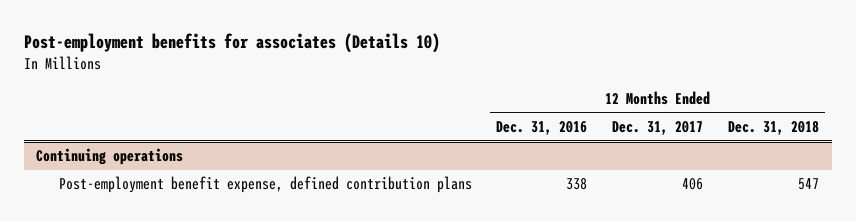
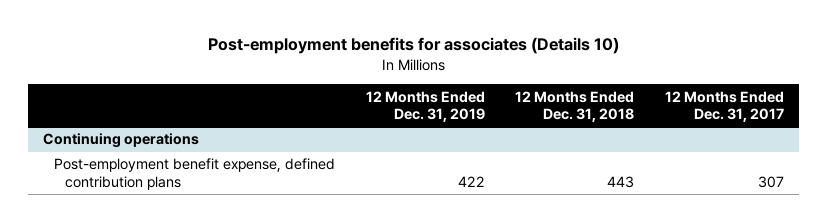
- | 12 Months Ended Dec. 31, 2016 | 12 Months Ended Dec. 31, 2017 | 12 Months Ended Dec. 31, 2018
+ | 12 Months Ended Dec. 31, 2019 | 12 Months Ended Dec. 31, 2018 | 12 Months Ended Dec. 31, 2017
@ Continuing operations
- Post-employment benefit expense, defined contribution plans | 338 | 406 | 547
+ Post-employment benefit expense, defined contribution plans | 422 | 443 | 307

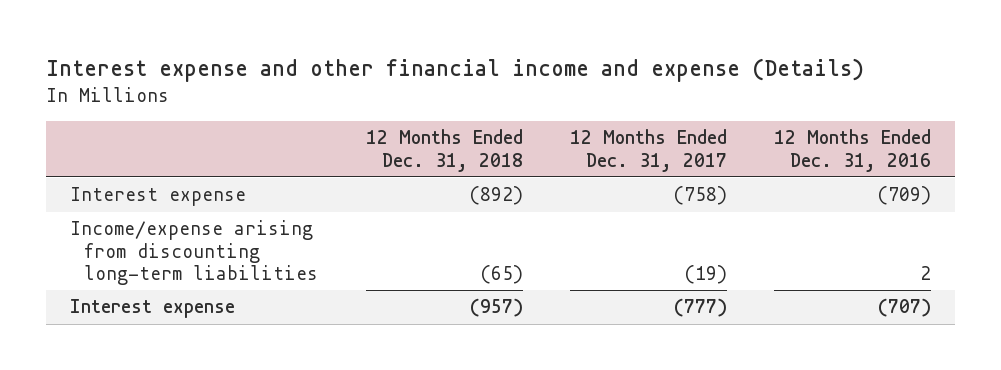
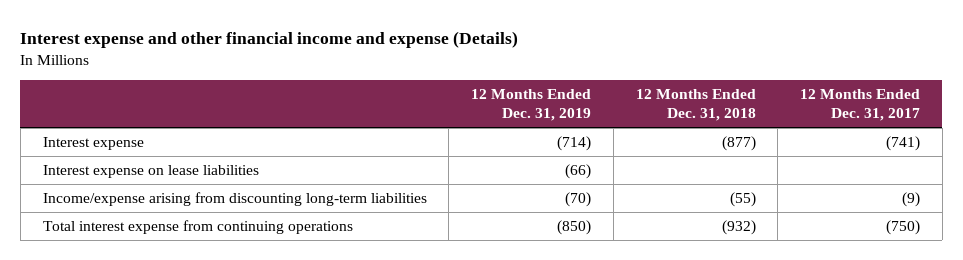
- | 12 Months Ended Dec. 31, 2018 | 12 Months Ended Dec. 31, 2017 | 12 Months Ended Dec. 31, 2016
+ | 12 Months Ended Dec. 31, 2019 | 12 Months Ended Dec. 31, 2018 | 12 Months Ended Dec. 31, 2017
- Interest expense | (892) | (758) | (709)
- Income/expense arising from discounting long-term liabilities | (65) | (19) | 2
- Interest expense | (957) | (777) | (707)
+ Interest expense | (714) | (877) | (741)
+ Interest expense on lease liabilities | (66) | |
+ Income/expense arising from discounting long-term liabilities | (70) | (55) | (9)
+ Total interest expense from continuing operations | (850) | (932) | (750)

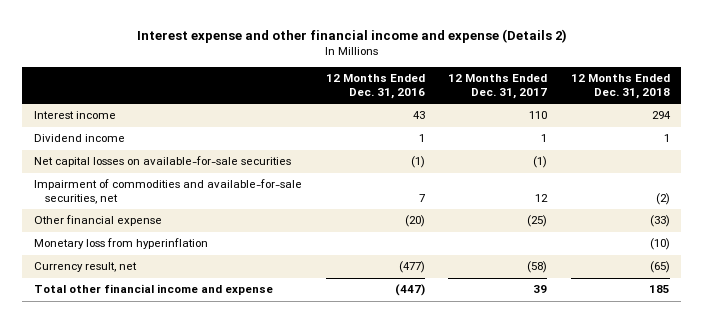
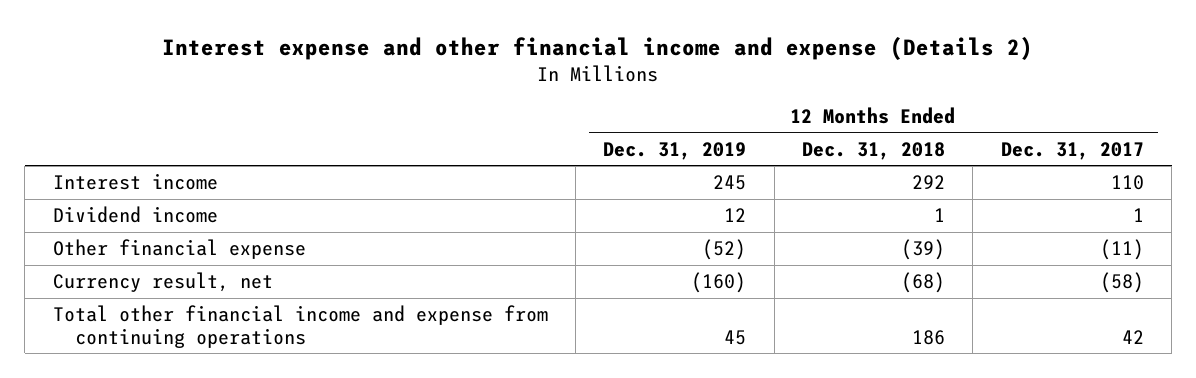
- | 12 Months Ended Dec. 31, 2016 | 12 Months Ended Dec. 31, 2017 | 12 Months Ended Dec. 31, 2018
+ | 12 Months Ended Dec. 31, 2019 | 12 Months Ended Dec. 31, 2018 | 12 Months Ended Dec. 31, 2017
- Interest income | 43 | 110 | 294
+ Interest income | 245 | 292 | 110
- Net capital losses on available-for-sale securities | (1) | (1) |
- Impairment of commodities and available-for-sale securities, net | 7 | 12 | (2)
- Other financial expense | (20) | (25) | (33)
- Monetary loss from hyperinflation | | | (10)
- Currency result, net | (477) | (58) | (65)
- Total other financial income and expense | (447) | 39 | 185
+ Other financial expense | (52) | (39) | (11)
+ Currency result, net | (160) | (68) | (58)
+ Total other financial income and expense from continuing operations | 45 | 186 | 42

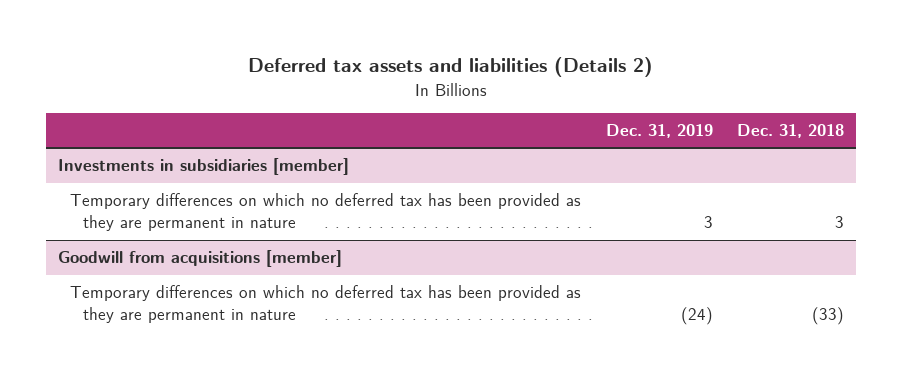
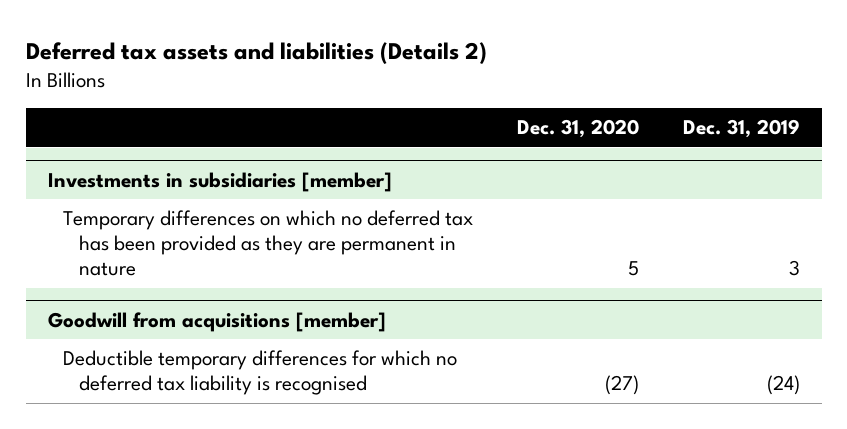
- | Dec. 31, 2019 | Dec. 31, 2018
+ | Dec. 31, 2020 | Dec. 31, 2019
@ Goodwill from acquisitions [member]
- Temporary differences on which no deferred tax has been provided as they are permanent in nature | (24) | (33)
+ Deductible temporary differences for which no deferred tax liability is recognised | (27) | (24)

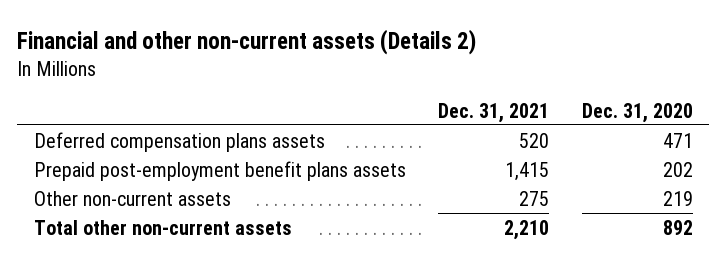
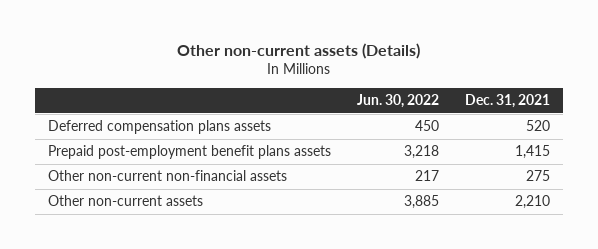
- Financial and other non-current assets (Details 2)
+ Other non-current assets (Details)
- | Dec. 31, 2021 | Dec. 31, 2020
+ | Jun. 30, 2022 | Dec. 31, 2021
- Other non-current assets | 275 | 219
- Total other non-current assets | 2,210 | 892
+ Other non-current non-financial assets | 217 | 275
+ Other non-current assets | 3,885 | 2,210

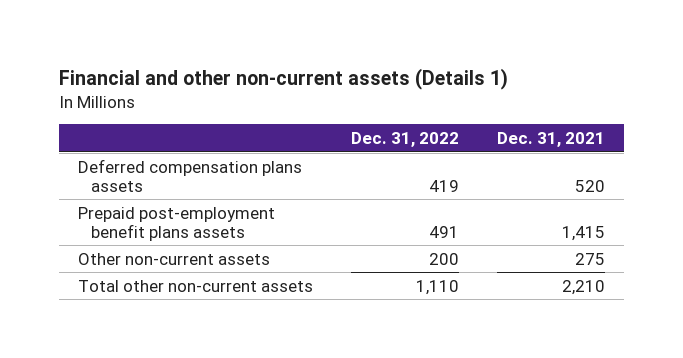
- Other non-current assets (Details)
+ Financial and other non-current assets (Details 1)
- | Jun. 30, 2022 | Dec. 31, 2021
+ | Dec. 31, 2022 | Dec. 31, 2021
- Other non-current non-financial assets | 217 | 275
- Other non-current assets | 3,885 | 2,210
+ Other non-current assets | 200 | 275
+ Total other non-current assets | 1,110 | 2,210

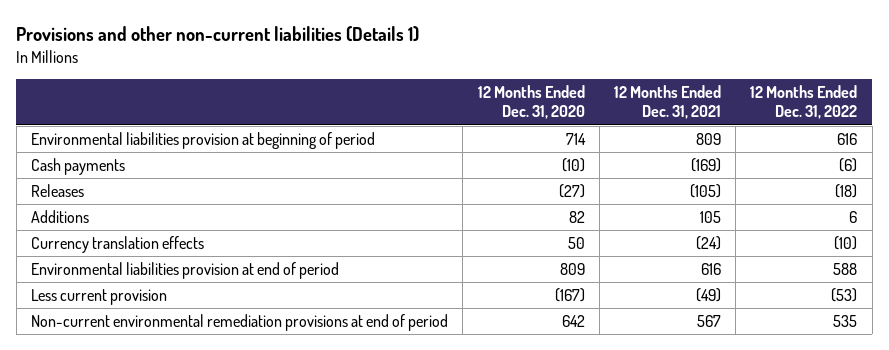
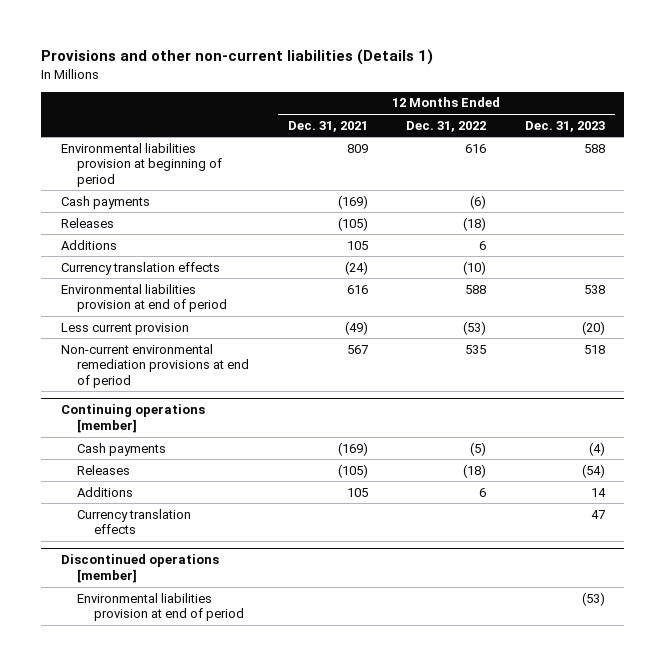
- | 12 Months Ended Dec. 31, 2020 | 12 Months Ended Dec. 31, 2021 | 12 Months Ended Dec. 31, 2022
+ | 12 Months Ended Dec. 31, 2021 | 12 Months Ended Dec. 31, 2022 | 12 Months Ended Dec. 31, 2023
+ Continuing operations [member]
+ Cash payments | (169) | (5) | (4)
+ Releases | (105) | (18) | (54)
+ Additions | 105 | 6 | 14
+ Currency translation effects | | | 47
+ Discontinued operations [member]
+ Environmental liabilities provision at end of period | | | (53)

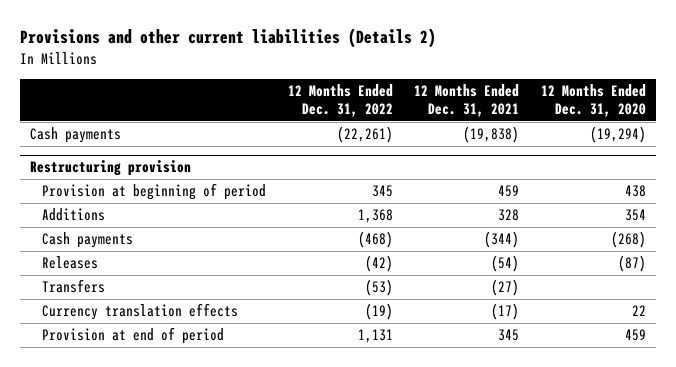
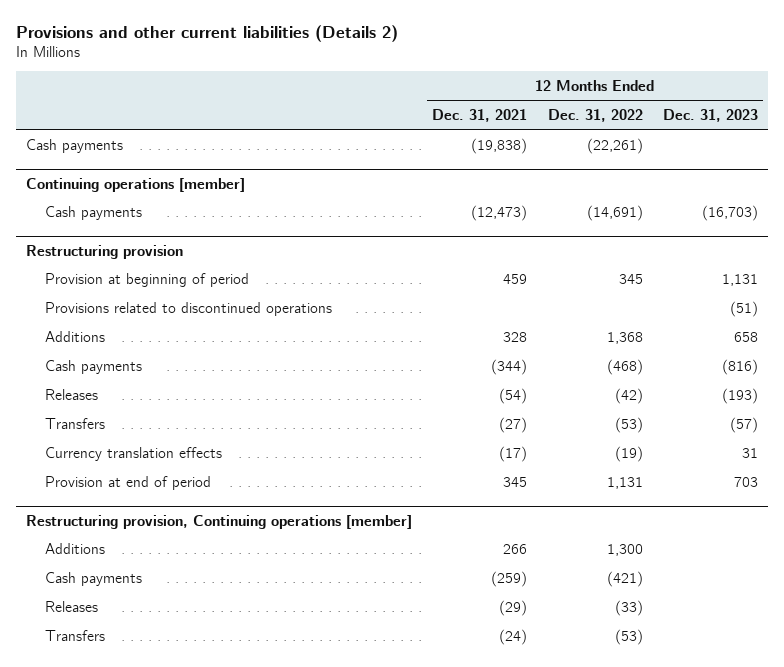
- | 12 Months Ended Dec. 31, 2022 | 12 Months Ended Dec. 31, 2021 | 12 Months Ended Dec. 31, 2020
+ | 12 Months Ended Dec. 31, 2021 | 12 Months Ended Dec. 31, 2022 | 12 Months Ended Dec. 31, 2023
+ Continuing operations [member]
+ Cash payments | (12,473) | (14,691) | (16,703)
@ Restructuring provision
+ Provisions related to discontinued operations | | | (51)
+ Restructuring provision, Continuing operations [member]
+ Additions | 266 | 1,300 |
+ Cash payments | (259) | (421) |
+ Releases | (29) | (33) |
+ Transfers | (24) | (53) |

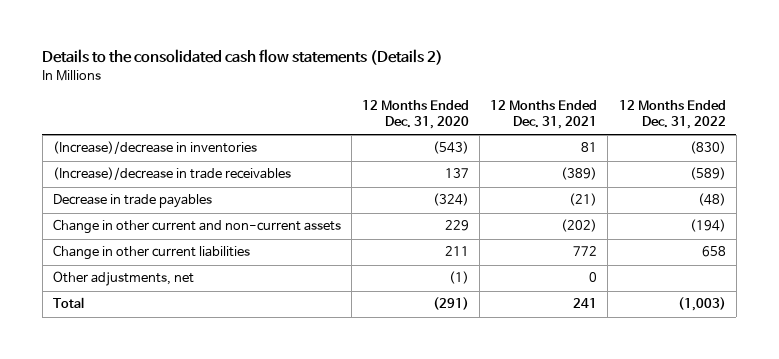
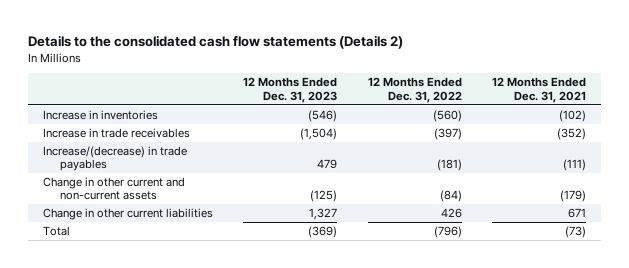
- | 12 Months Ended Dec. 31, 2020 | 12 Months Ended Dec. 31, 2021 | 12 Months Ended Dec. 31, 2022
+ | 12 Months Ended Dec. 31, 2023 | 12 Months Ended Dec. 31, 2022 | 12 Months Ended Dec. 31, 2021
- (Increase)/decrease in inventories | (543) | 81 | (830)
- (Increase)/decrease in trade receivables | 137 | (389) | (589)
- Decrease in trade payables | (324) | (21) | (48)
- Change in other current and non-current assets | 229 | (202) | (194)
- Change in other current liabilities | 211 | 772 | 658
- Other adjustments, net | (1) | 0 |
- Total | (291) | 241 | (1,003)
+ Increase in inventories | (546) | (560) | (102)
+ Increase in trade receivables | (1,504) | (397) | (352)
+ Increase/(decrease) in trade payables | 479 | (181) | (111)
+ Change in other current and non-current assets | (125) | (84) | (179)
+ Change in other current liabilities | 1,327 | 426 | 671
+ Total | (369) | (796) | (73)

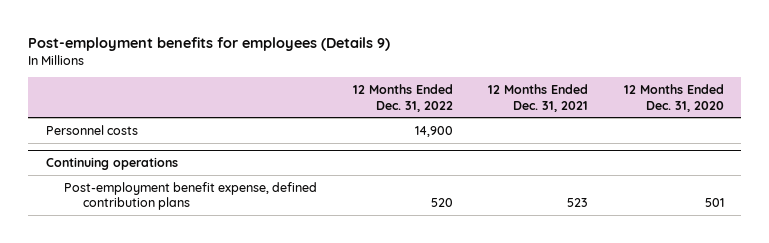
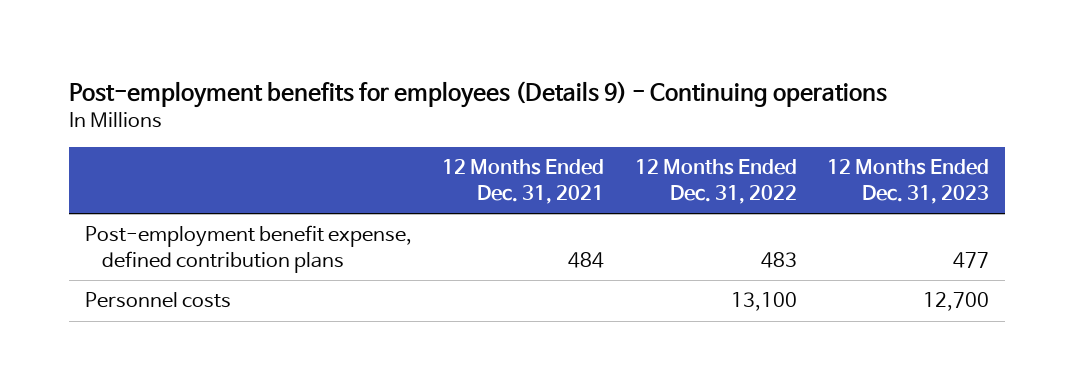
- Post-employment benefits for employees (Details 9)
+ Post-employment benefits for employees (Details 9) - Continuing operations
- | 12 Months Ended Dec. 31, 2022 | 12 Months Ended Dec. 31, 2021 | 12 Months Ended Dec. 31, 2020
+ | 12 Months Ended Dec. 31, 2021 | 12 Months Ended Dec. 31, 2022 | 12 Months Ended Dec. 31, 2023
- Personnel costs | 14,900 | |
- Continuing operations
- Post-employment benefit expense, defined contribution plans | 520 | 523 | 501
+ Post-employment benefit expense, defined contribution plans | 484 | 483 | 477
+ Personnel costs | | 13,100 | 12,700

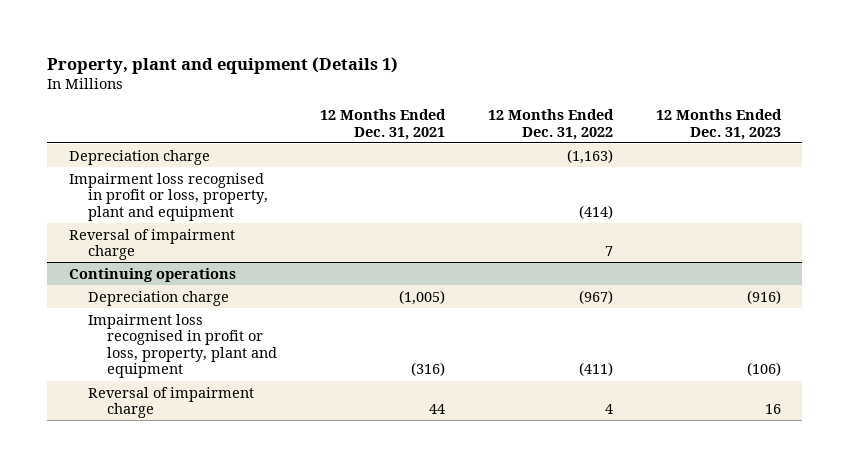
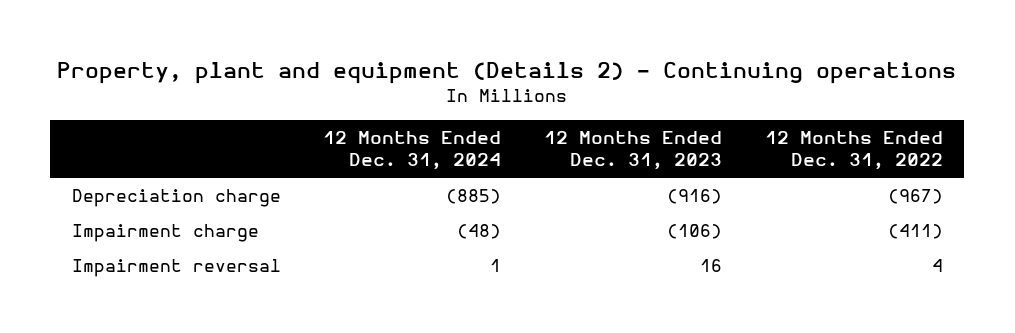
- Property, plant and equipment (Details 1)
+ Property, plant and equipment (Details 2) - Continuing operations
- | 12 Months Ended Dec. 31, 2021 | 12 Months Ended Dec. 31, 2022 | 12 Months Ended Dec. 31, 2023
+ | 12 Months Ended Dec. 31, 2024 | 12 Months Ended Dec. 31, 2023 | 12 Months Ended Dec. 31, 2022
- Depreciation charge | | (1,163) |
- Impairment loss recognised in profit or loss, property, plant and equipment | | (414) |
- Reversal of impairment charge | | 7 |
- Continuing operations
- Impairment loss recognised in profit or loss, property, plant and equipment | (316) | (411) | (106)
- Reversal of impairment charge | 44 | 4 | 16
+ Impairment charge | (48) | (106) | (411)
+ Impairment reversal | 1 | 16 | 4

